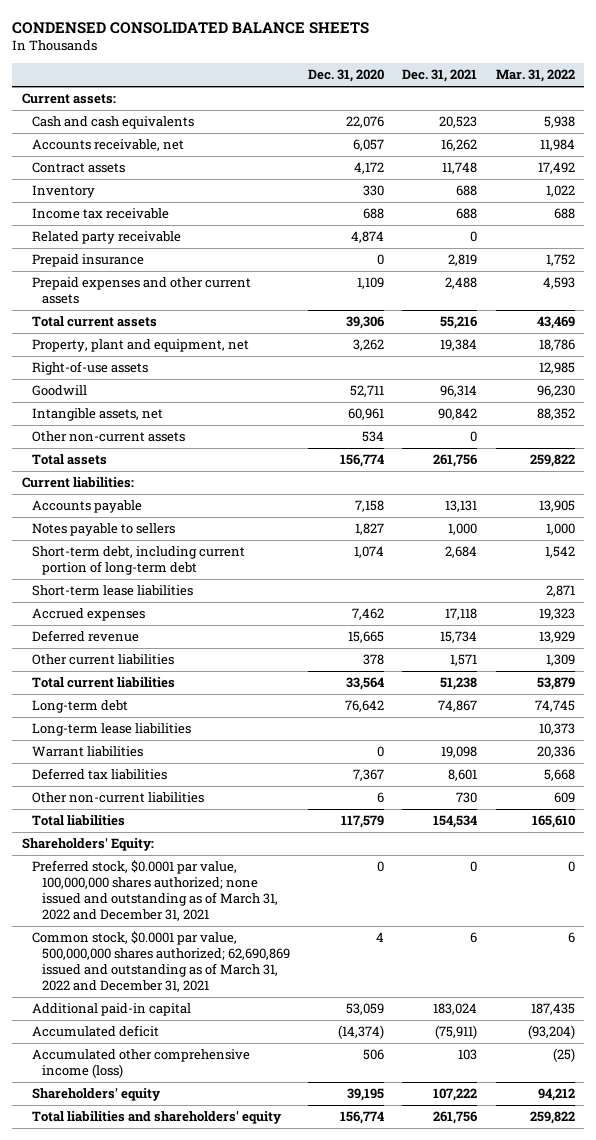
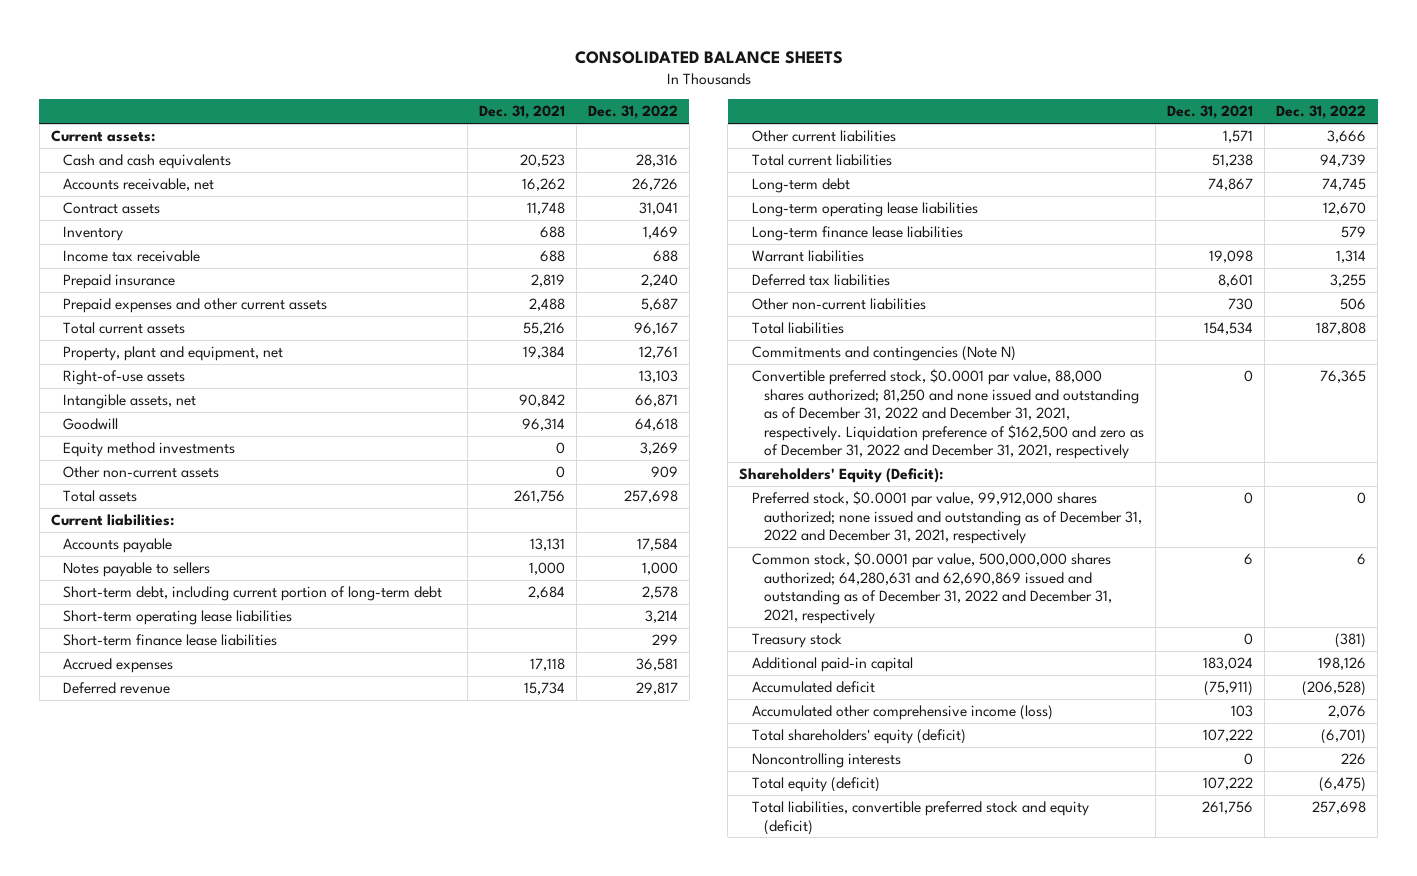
- CONDENSED CONSOLIDATED BALANCE SHEETS
+ CONSOLIDATED BALANCE SHEETS
- | Dec. 31, 2020 | Dec. 31, 2021 | Mar. 31, 2022
+ | Dec. 31, 2021 | Dec. 31, 2022
- Related party receivable | 4,874 | 0 |
moved down: Goodwill | 96,314 | 64,618
+ Equity method investments | 0 | 3,269
- Short-term lease liabilities | | | 2,871
+ Short-term operating lease liabilities | | 3,214
+ Short-term finance lease liabilities | | 299
- Long-term lease liabilities | | | 10,373
+ Long-term operating lease liabilities | | 12,670
+ Long-term finance lease liabilities | | 579
- Shareholders' Equity:
- Preferred stock, $0.0001 par value, 100,000,000 shares authorized; none issued and outstanding as of March 31, 2022 and December 31, 2021 | 0 | 0 | 0
- Common stock, $0.0001 par value, 500,000,000 shares authorized; 62,690,869 issued and outstanding as of March 31, 2022 and December 31, 2021 | 4 | 6 | 6
+ Commitments and contingencies (Note N)
+ Convertible preferred stock, $0.0001 par value, 88,000 shares authorized; 81,250 and none issued and outstanding as of December 31, 2022 and December 31, 2021, respectively. Liquidation preference of $162,500 and zero as of December 31, 2022 and December 31, 2021, respectively | 0 | 76,365
+ Shareholders' Equity (Deficit):
+ Preferred stock, $0.0001 par value, 99,912,000 shares authorized; none issued and outstanding as of December 31, 2022 and December 31, 2021, respectively | 0 | 0
+ Common stock, $0.0001 par value, 500,000,000 shares authorized; 64,280,631 and 62,690,869 issued and outstanding as of December 31, 2022 and December 31, 2021, respectively | 6 | 6
+ Treasury stock | 0 | (381)
- Shareholders' equity | 39,195 | 107,222 | 94,212
- Total liabilities and shareholders' equity | 156,774 | 261,756 | 259,822
+ Total shareholders' equity (deficit) | 107,222 | (6,701)
+ Noncontrolling interests | 0 | 226
+ Total equity (deficit) | 107,222 | (6,475)
+ Total liabilities, convertible preferred stock and equity (deficit) | 261,756 | 257,698

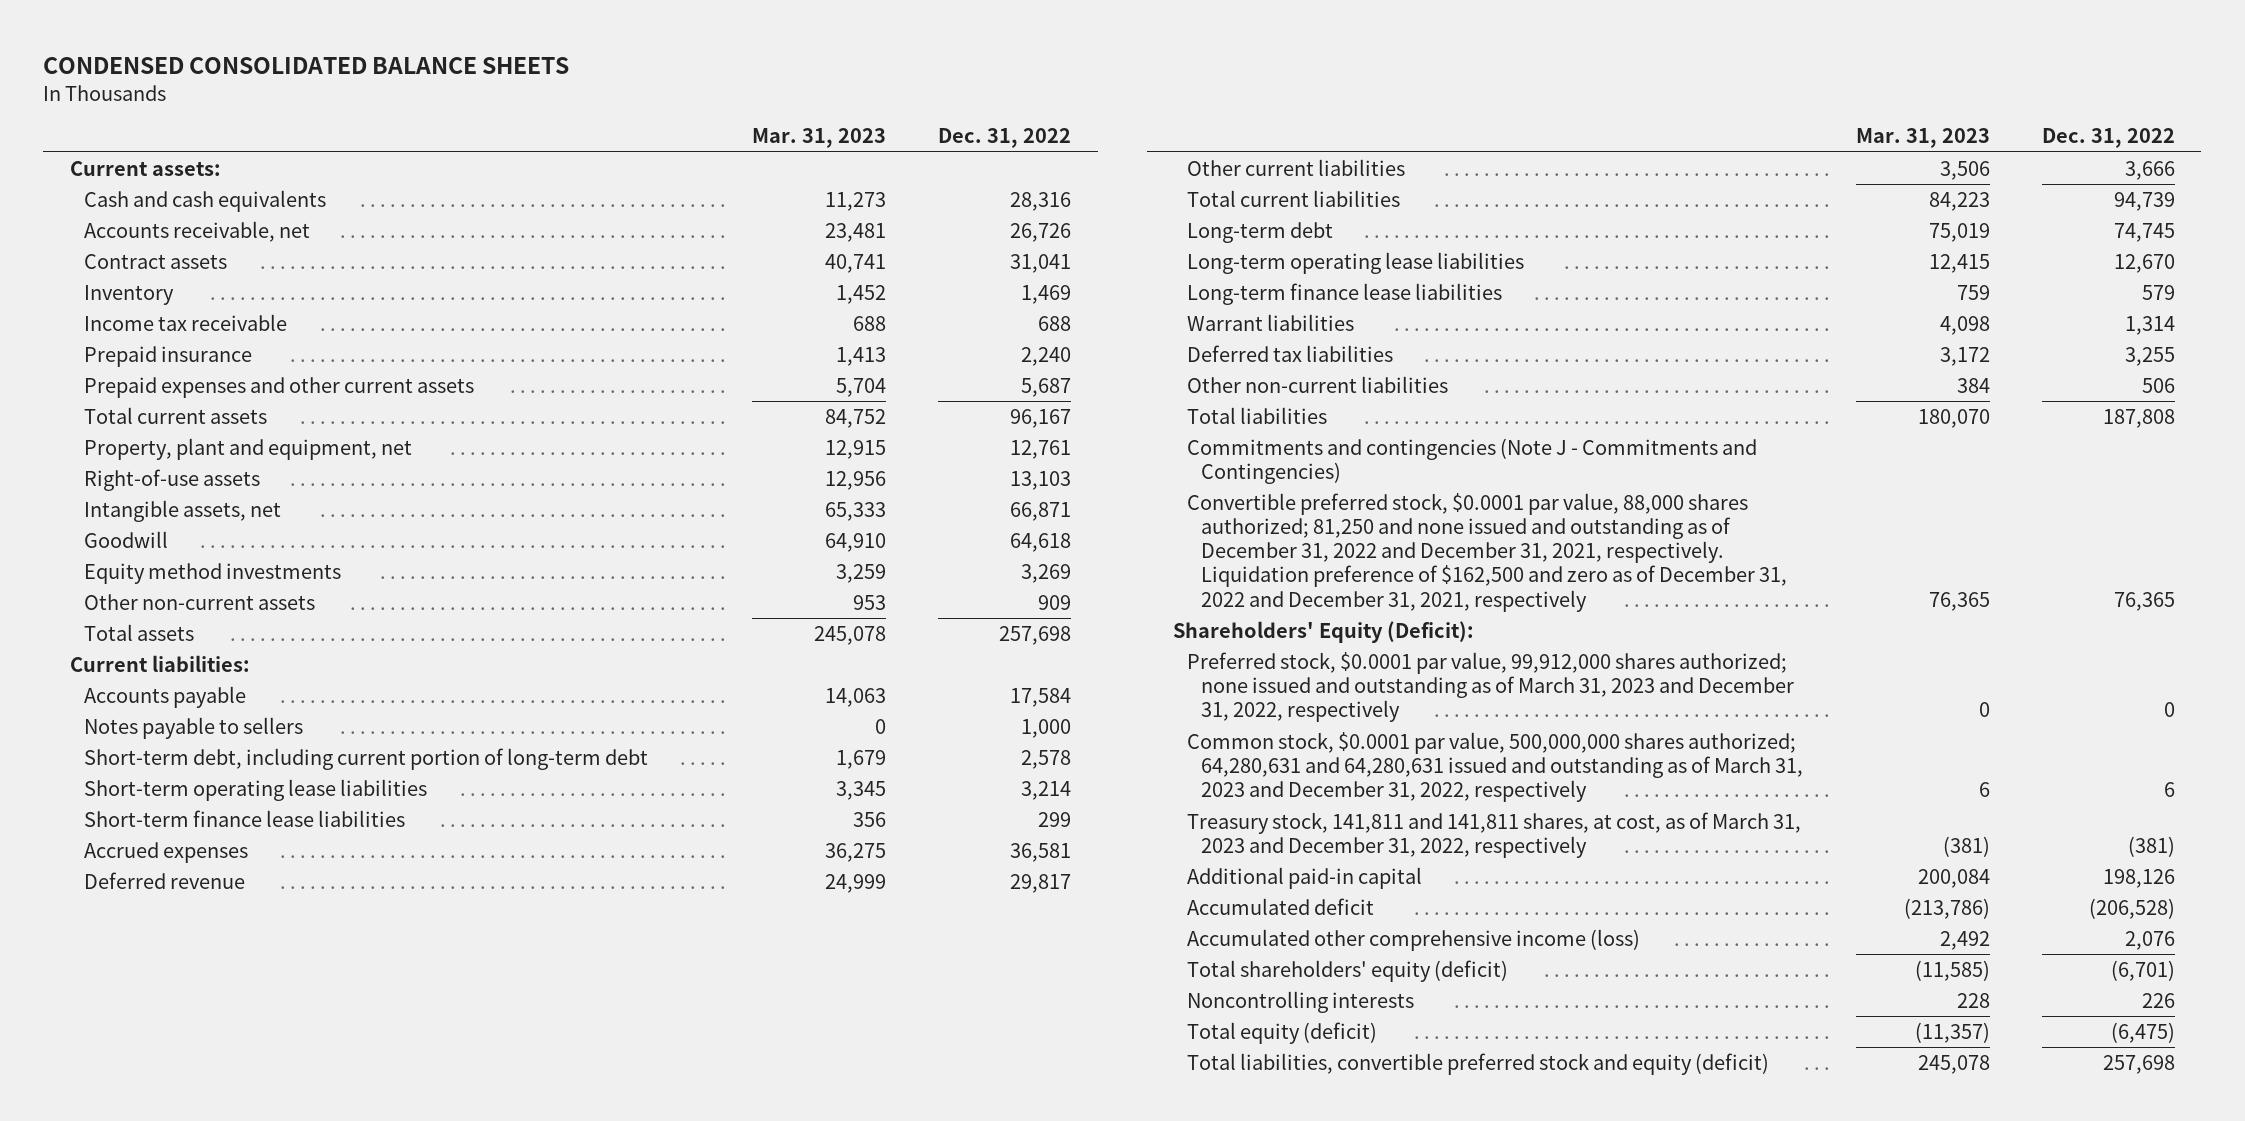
- CONSOLIDATED BALANCE SHEETS
+ CONDENSED CONSOLIDATED BALANCE SHEETS
- | Dec. 31, 2021 | Dec. 31, 2022
+ | Mar. 31, 2023 | Dec. 31, 2022
- Commitments and contingencies (Note N)
+ Commitments and contingencies (Note J - Commitments and Contingencies)
- Preferred stock, $0.0001 par value, 99,912,000 shares authorized; none issued and outstanding as of December 31, 2022 and December 31, 2021, respectively | 0 | 0
- Common stock, $0.0001 par value, 500,000,000 shares authorized; 64,280,631 and 62,690,869 issued and outstanding as of December 31, 2022 and December 31, 2021, respectively | 6 | 6
- Treasury stock | 0 | (381)
+ Preferred stock, $0.0001 par value, 99,912,000 shares authorized; none issued and outstanding as of March 31, 2023 and December 31, 2022, respectively | 0 | 0
+ Common stock, $0.0001 par value, 500,000,000 shares authorized; 64,280,631 and 64,280,631 issued and outstanding as of March 31, 2023 and December 31, 2022, respectively | 6 | 6
+ Treasury stock, 141,811 and 141,811 shares, at cost, as of March 31, 2023 and December 31, 2022, respectively | (381) | (381)

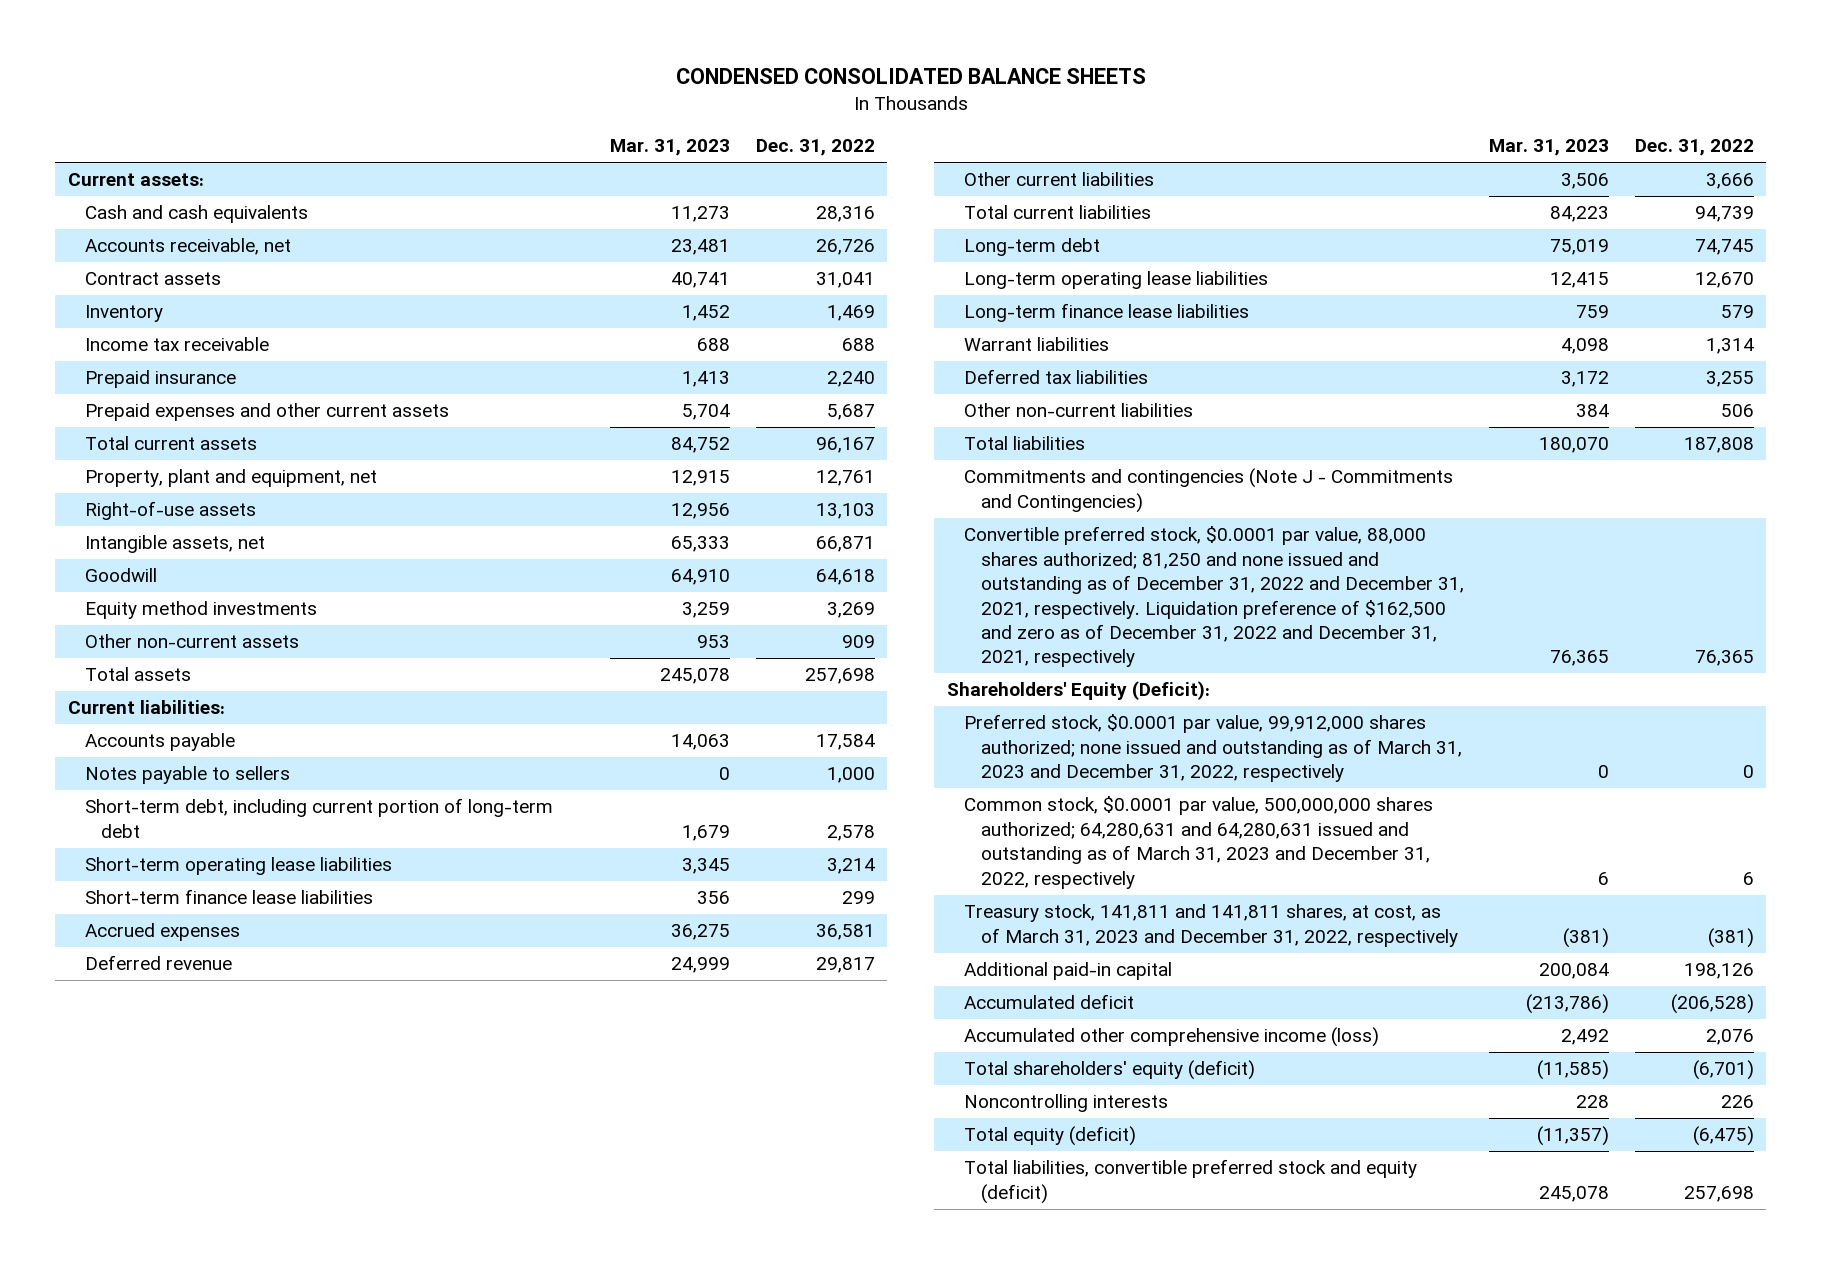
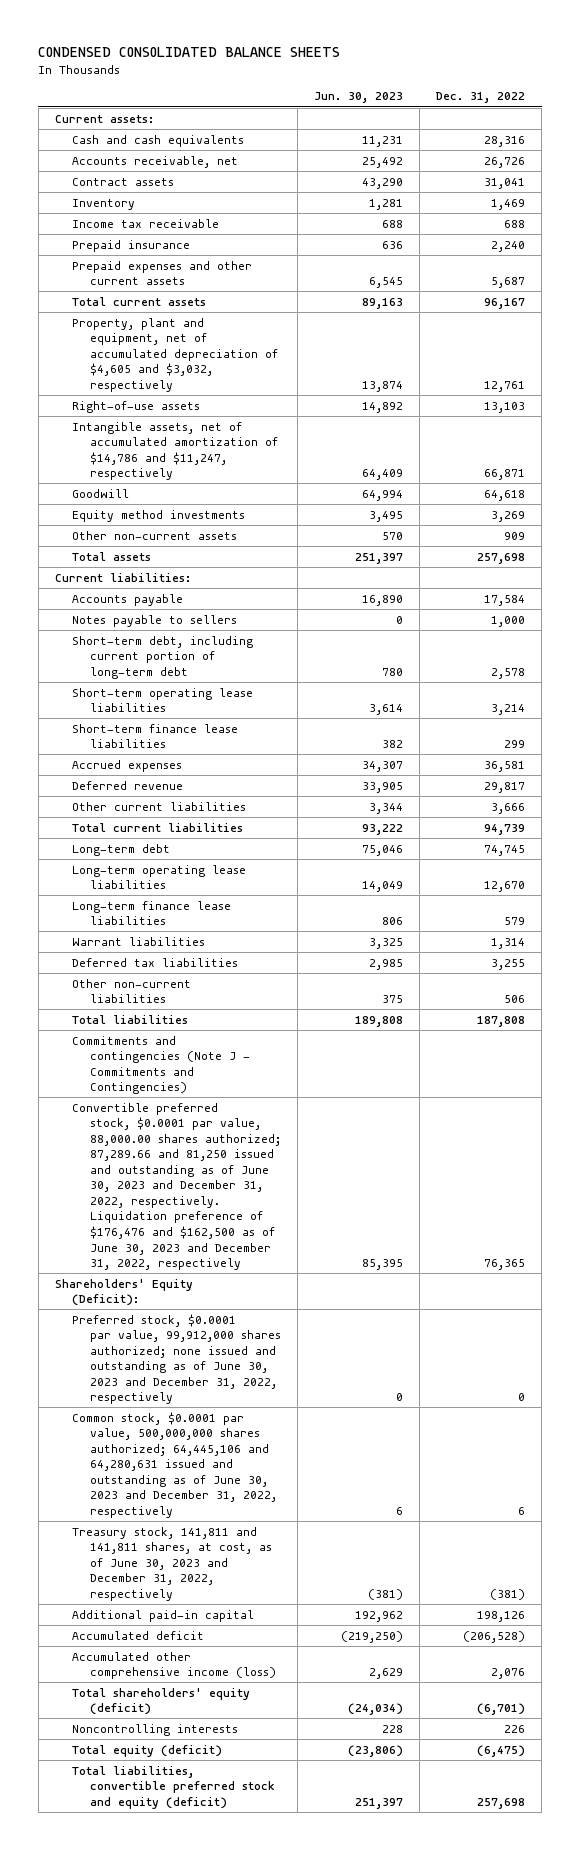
- | Mar. 31, 2023 | Dec. 31, 2022
+ | Jun. 30, 2023 | Dec. 31, 2022
- Property, plant and equipment, net | 12,915 | 12,761
+ Property, plant and equipment, net of accumulated depreciation of $4,605 and $3,032, respectively | 13,874 | 12,761
- Intangible assets, net | 65,333 | 66,871
+ Intangible assets, net of accumulated amortization of $14,786 and $11,247, respectively | 64,409 | 66,871
- Convertible preferred stock, $0.0001 par value, 88,000 shares authorized; 81,250 and none issued and outstanding as of December 31, 2022 and December 31, 2021, respectively. Liquidation preference of $162,500 and zero as of December 31, 2022 and December 31, 2021, respectively | 76,365 | 76,365
+ Convertible preferred stock, $0.0001 par value, 88,000.00 shares authorized; 87,289.66 and 81,250 issued and outstanding as of June 30, 2023 and December 31, 2022, respectively. Liquidation preference of $176,476 and $162,500 as of June 30, 2023 and December 31, 2022, respectively | 85,395 | 76,365
- Preferred stock, $0.0001 par value, 99,912,000 shares authorized; none issued and outstanding as of March 31, 2023 and December 31, 2022, respectively | 0 | 0
- Common stock, $0.0001 par value, 500,000,000 shares authorized; 64,280,631 and 64,280,631 issued and outstanding as of March 31, 2023 and December 31, 2022, respectively | 6 | 6
- Treasury stock, 141,811 and 141,811 shares, at cost, as of March 31, 2023 and December 31, 2022, respectively | (381) | (381)
+ Preferred stock, $0.0001 par value, 99,912,000 shares authorized; none issued and outstanding as of June 30, 2023 and December 31, 2022, respectively | 0 | 0
+ Common stock, $0.0001 par value, 500,000,000 shares authorized; 64,445,106 and 64,280,631 issued and outstanding as of June 30, 2023 and December 31, 2022, respectively | 6 | 6
+ Treasury stock, 141,811 and 141,811 shares, at cost, as of June 30, 2023 and December 31, 2022, respectively | (381) | (381)

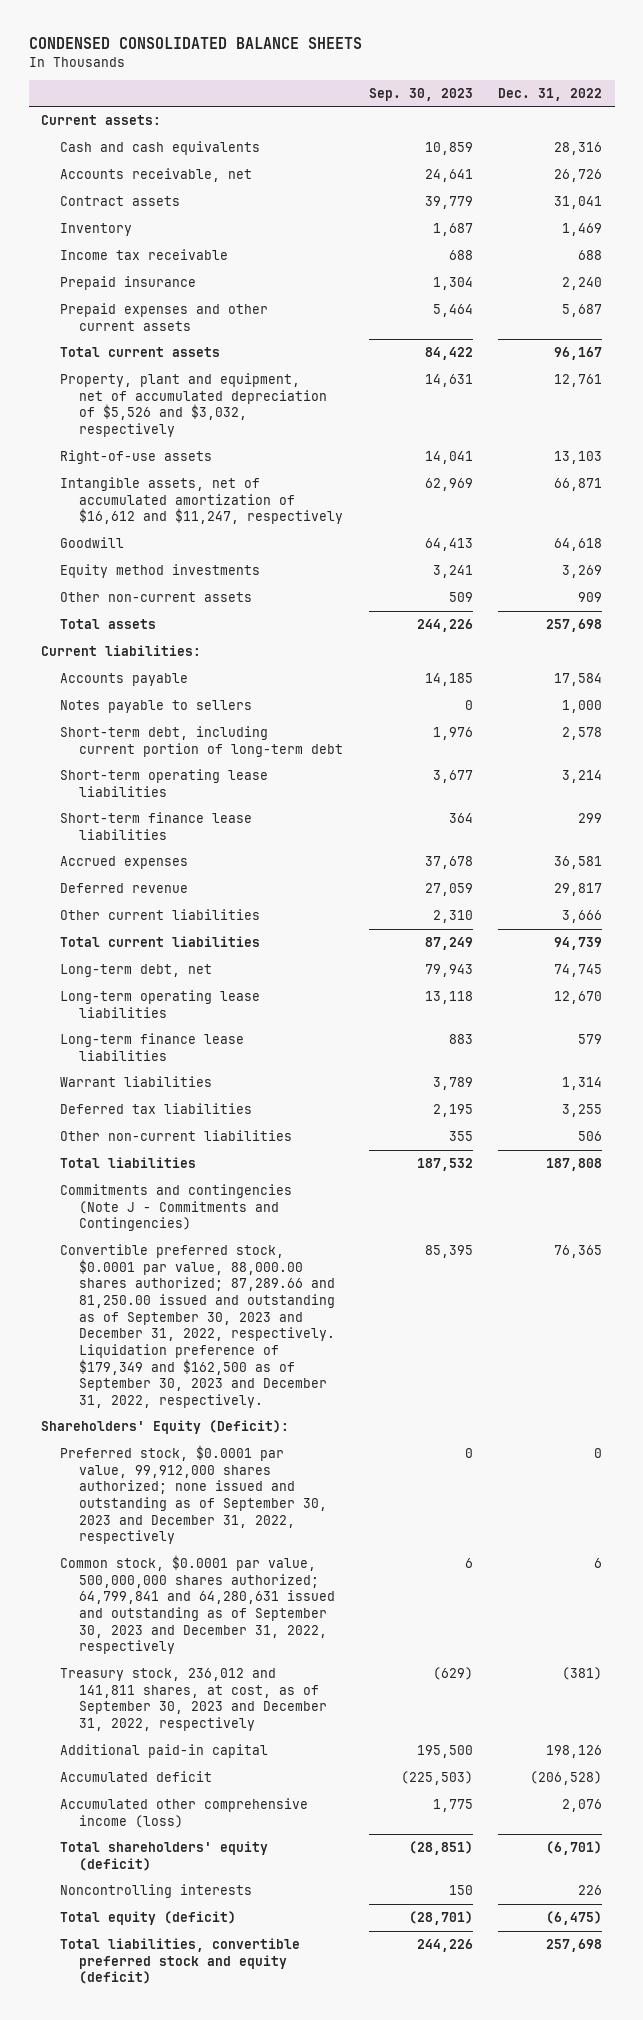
- | Jun. 30, 2023 | Dec. 31, 2022
+ | Sep. 30, 2023 | Dec. 31, 2022
- Property, plant and equipment, net of accumulated depreciation of $4,605 and $3,032, respectively | 13,874 | 12,761
+ Property, plant and equipment, net of accumulated depreciation of $5,526 and $3,032, respectively | 14,631 | 12,761
- Intangible assets, net of accumulated amortization of $14,786 and $11,247, respectively | 64,409 | 66,871
+ Intangible assets, net of accumulated amortization of $16,612 and $11,247, respectively | 62,969 | 66,871
- Long-term debt | 75,046 | 74,745
+ Long-term debt, net | 79,943 | 74,745
- Convertible preferred stock, $0.0001 par value, 88,000.00 shares authorized; 87,289.66 and 81,250 issued and outstanding as of June 30, 2023 and December 31, 2022, respectively. Liquidation preference of $176,476 and $162,500 as of June 30, 2023 and December 31, 2022, respectively | 85,395 | 76,365
+ Convertible preferred stock, $0.0001 par value, 88,000.00 shares authorized; 87,289.66 and 81,250.00 issued and outstanding as of September 30, 2023 and December 31, 2022, respectively. Liquidation preference of $179,349 and $162,500 as of September 30, 2023 and December 31, 2022, respectively. | 85,395 | 76,365
- Preferred stock, $0.0001 par value, 99,912,000 shares authorized; none issued and outstanding as of June 30, 2023 and December 31, 2022, respectively | 0 | 0
- Common stock, $0.0001 par value, 500,000,000 shares authorized; 64,445,106 and 64,280,631 issued and outstanding as of June 30, 2023 and December 31, 2022, respectively | 6 | 6
- Treasury stock, 141,811 and 141,811 shares, at cost, as of June 30, 2023 and December 31, 2022, respectively | (381) | (381)
+ Preferred stock, $0.0001 par value, 99,912,000 shares authorized; none issued and outstanding as of September 30, 2023 and December 31, 2022, respectively | 0 | 0
+ Common stock, $0.0001 par value, 500,000,000 shares authorized; 64,799,841 and 64,280,631 issued and outstanding as of September 30, 2023 and December 31, 2022, respectively | 6 | 6
+ Treasury stock, 236,012 and 141,811 shares, at cost, as of September 30, 2023 and December 31, 2022, respectively | (629) | (381)

